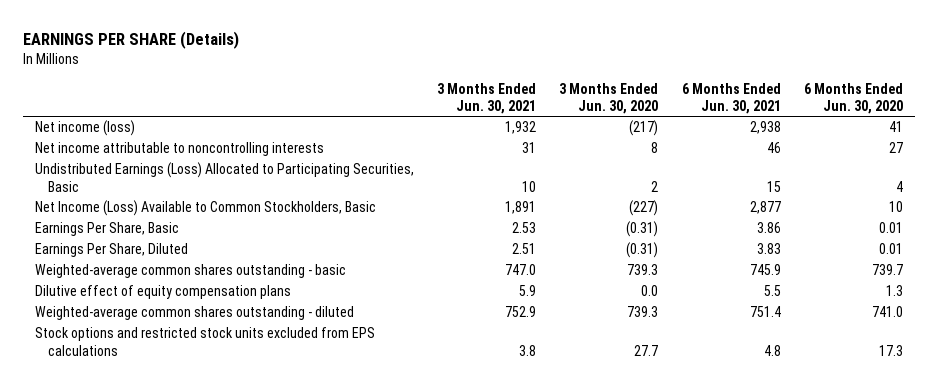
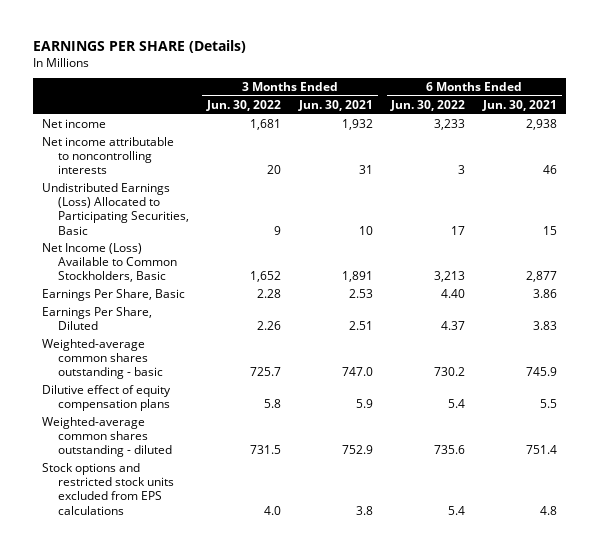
- | 3 Months Ended Jun. 30, 2021 | 3 Months Ended Jun. 30, 2020 | 6 Months Ended Jun. 30, 2021 | 6 Months Ended Jun. 30, 2020
+ | 3 Months Ended Jun. 30, 2022 | 3 Months Ended Jun. 30, 2021 | 6 Months Ended Jun. 30, 2022 | 6 Months Ended Jun. 30, 2021
- Net income (loss) | 1,932 | (217) | 2,938 | 41
+ Net income | 1,681 | 1,932 | 3,233 | 2,938

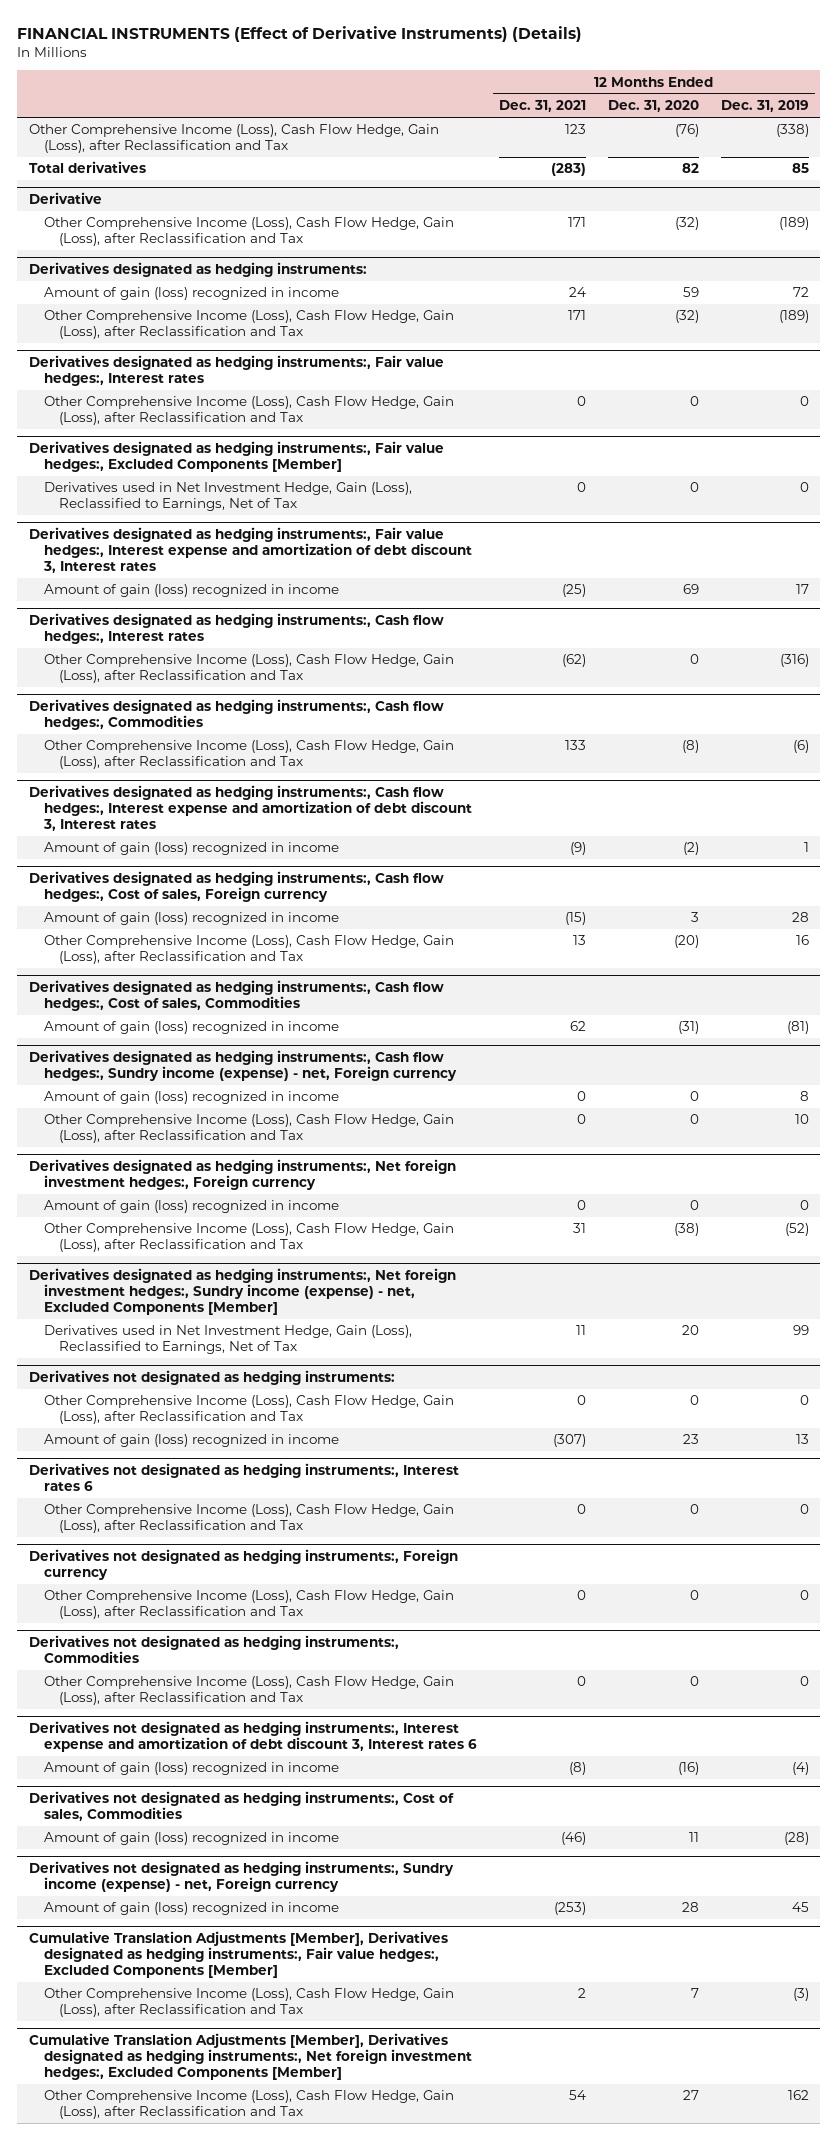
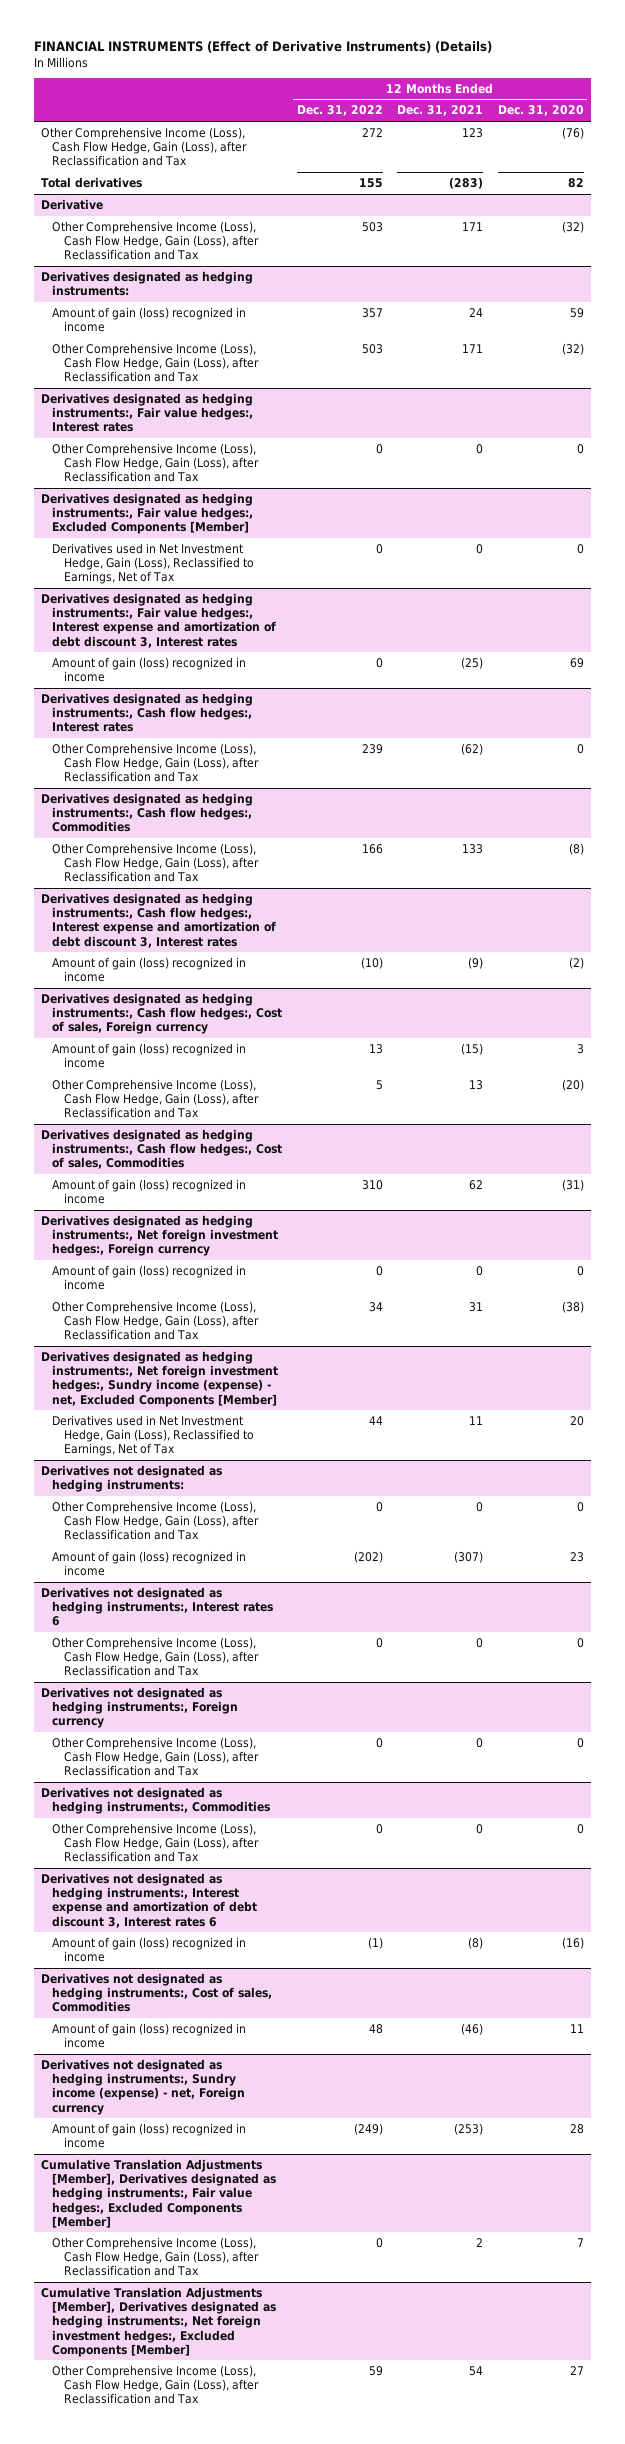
- | 12 Months Ended Dec. 31, 2021 | 12 Months Ended Dec. 31, 2020 | 12 Months Ended Dec. 31, 2019
+ | 12 Months Ended Dec. 31, 2022 | 12 Months Ended Dec. 31, 2021 | 12 Months Ended Dec. 31, 2020
- Derivatives designated as hedging instruments:, Cash flow hedges:, Sundry income (expense) - net, Foreign currency
- Amount of gain (loss) recognized in income | 0 | 0 | 8
- Other Comprehensive Income (Loss), Cash Flow Hedge, Gain (Loss), after Reclassification and Tax | 0 | 0 | 10

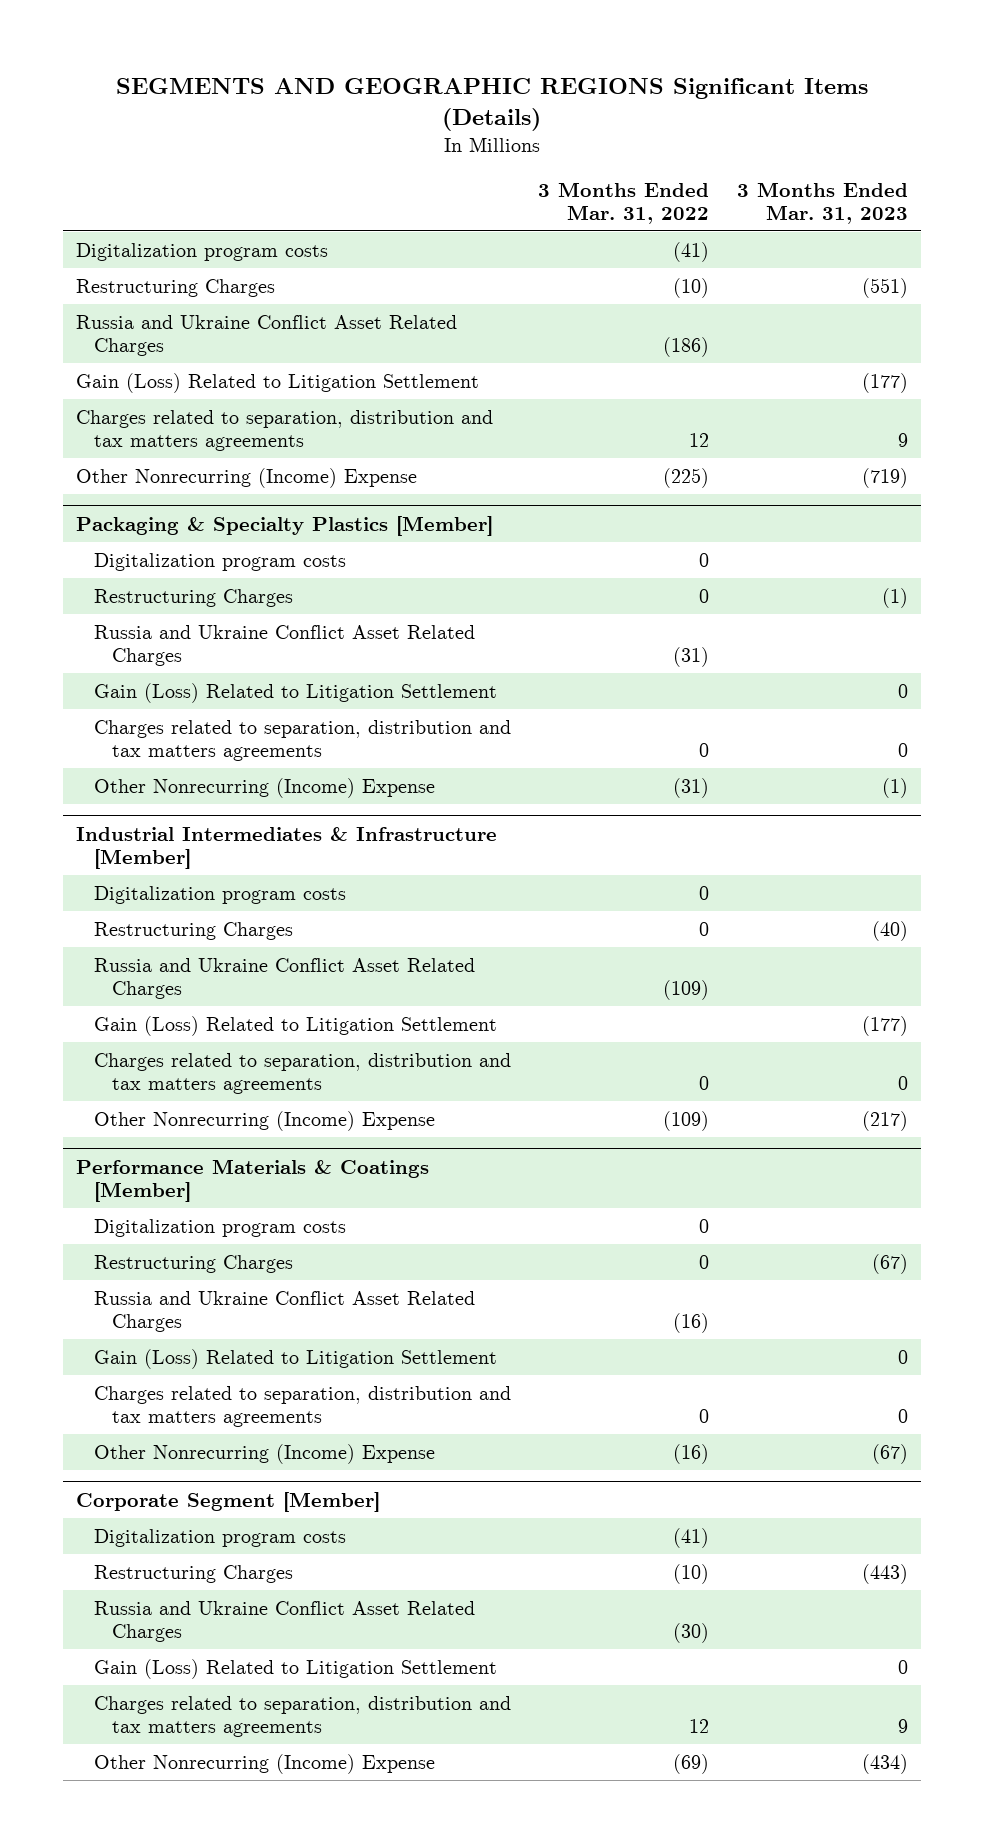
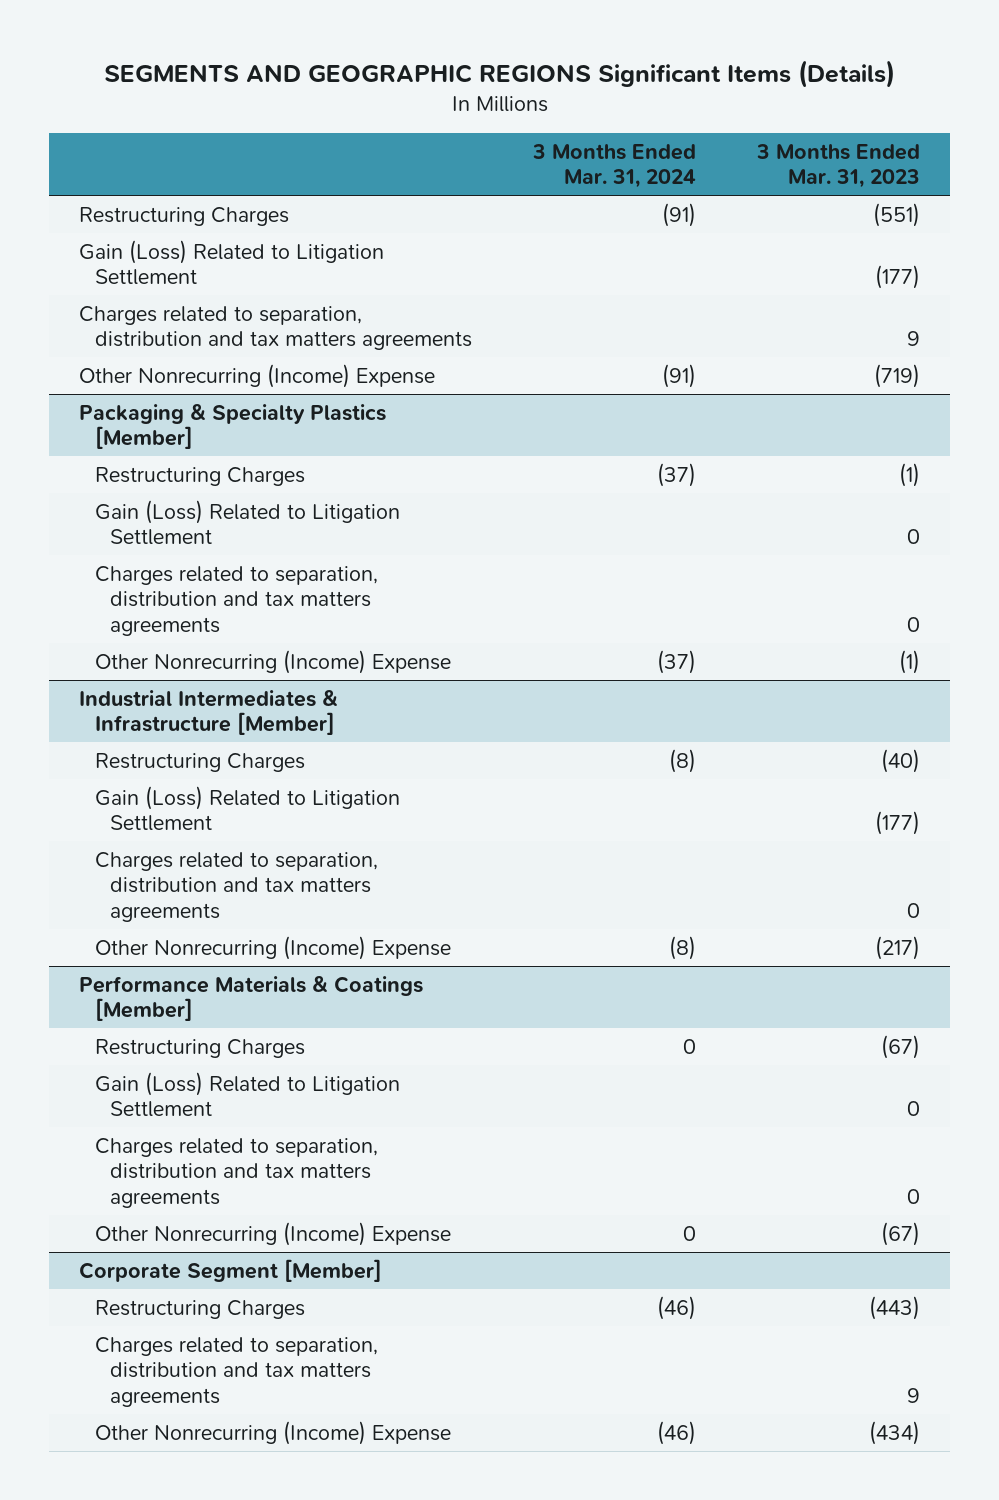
- | 3 Months Ended Mar. 31, 2022 | 3 Months Ended Mar. 31, 2023
+ | 3 Months Ended Mar. 31, 2024 | 3 Months Ended Mar. 31, 2023
- Digitalization program costs | (41) |
- Russia and Ukraine Conflict Asset Related Charges | (186) |
@ Packaging & Specialty Plastics [Member]
- Digitalization program costs | 0 |
- Russia and Ukraine Conflict Asset Related Charges | (31) |
@ Industrial Intermediates & Infrastructure [Member]
- Digitalization program costs | 0 |
- Russia and Ukraine Conflict Asset Related Charges | (109) |
@ Performance Materials & Coatings [Member]
- Digitalization program costs | 0 |
- Russia and Ukraine Conflict Asset Related Charges | (16) |
@ Corporate Segment [Member]
- Digitalization program costs | (41) |
- Russia and Ukraine Conflict Asset Related Charges | (30) |
- Gain (Loss) Related to Litigation Settlement | | 0

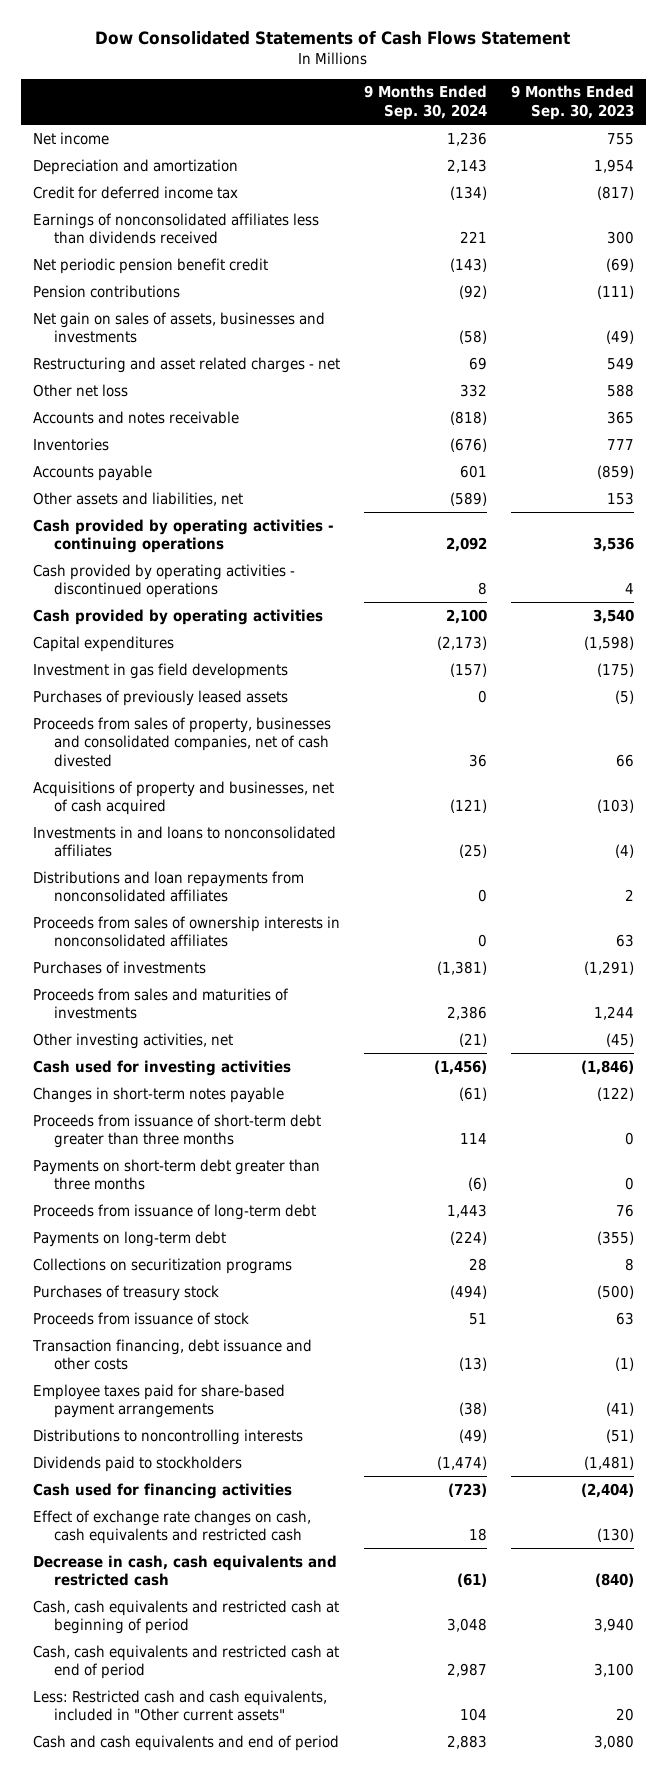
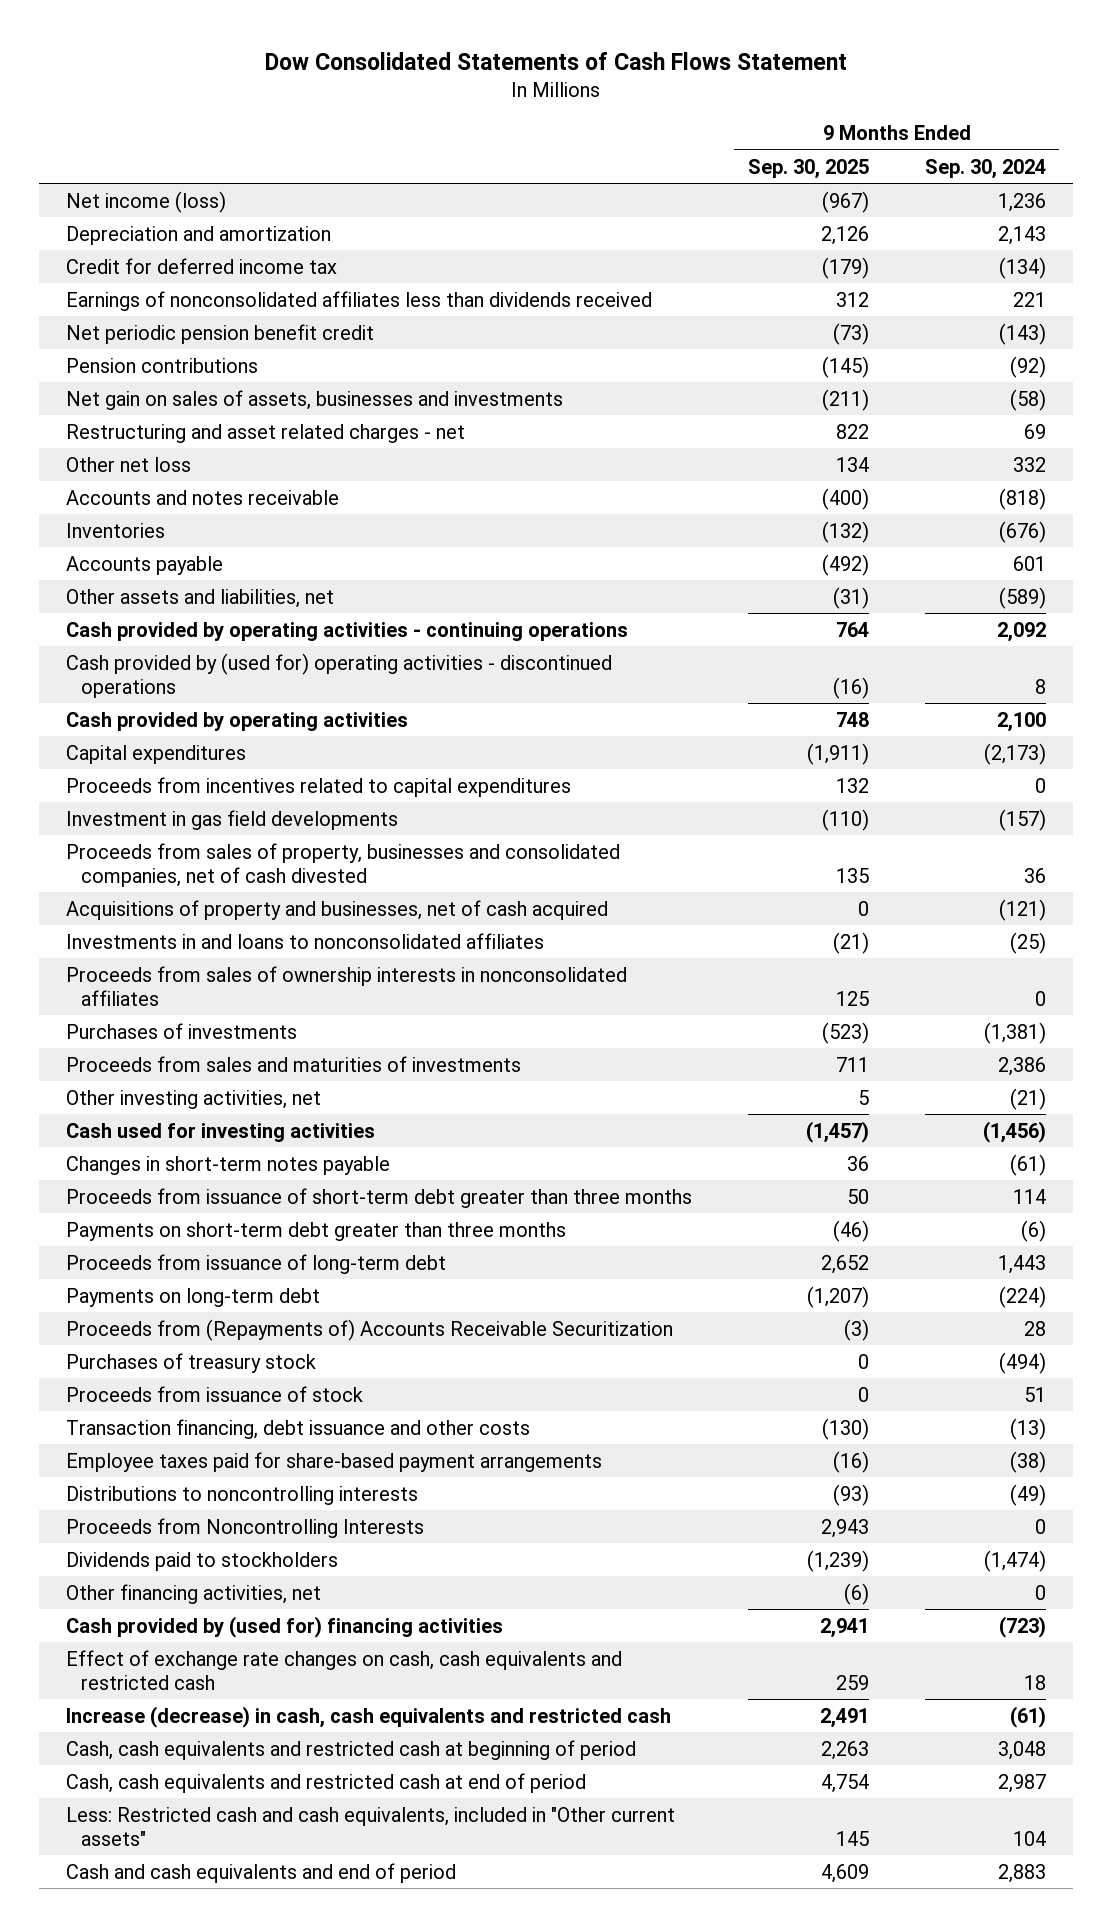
- | 9 Months Ended Sep. 30, 2024 | 9 Months Ended Sep. 30, 2023
+ | 9 Months Ended Sep. 30, 2025 | 9 Months Ended Sep. 30, 2024
- Net income | 1,236 | 755
+ Net income (loss) | (967) | 1,236
- Cash provided by operating activities - discontinued operations | 8 | 4
+ Cash provided by (used for) operating activities - discontinued operations | (16) | 8
+ Proceeds from incentives related to capital expenditures | 132 | 0
- Purchases of previously leased assets | 0 | (5)
- Distributions and loan repayments from nonconsolidated affiliates | 0 | 2
- Collections on securitization programs | 28 | 8
+ Proceeds from (Repayments of) Accounts Receivable Securitization | (3) | 28
+ Proceeds from Noncontrolling Interests | 2,943 | 0
- Cash used for financing activities | (723) | (2,404)
+ Other financing activities, net | (6) | 0
+ Cash provided by (used for) financing activities | 2,941 | (723)
- Decrease in cash, cash equivalents and restricted cash | (61) | (840)
+ Increase (decrease) in cash, cash equivalents and restricted cash | 2,491 | (61)

